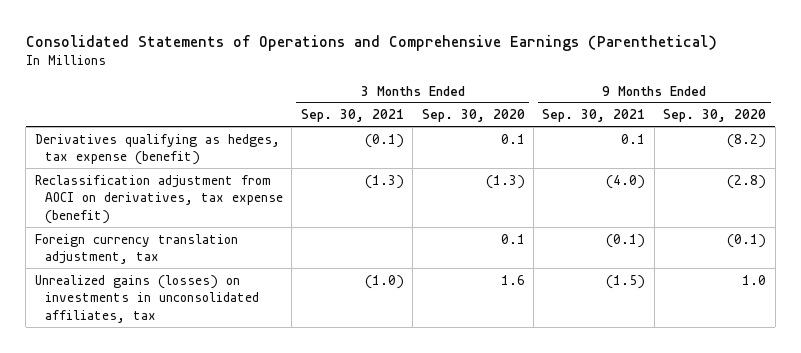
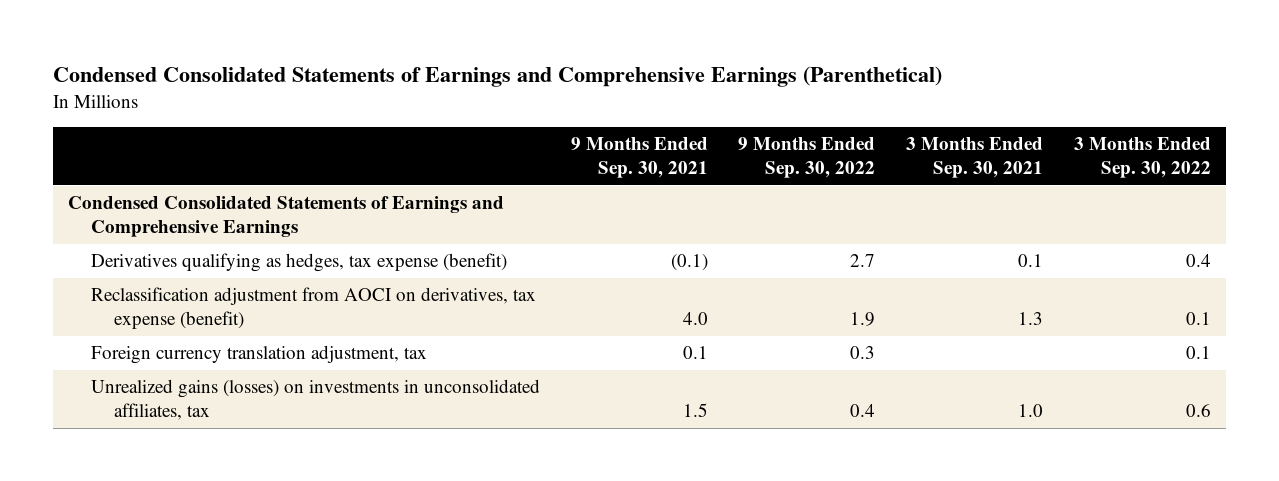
- Consolidated Statements of Operations and Comprehensive Earnings (Parenthetical)
+ Condensed Consolidated Statements of Earnings and Comprehensive Earnings (Parenthetical)
- | 3 Months Ended Sep. 30, 2021 | 3 Months Ended Sep. 30, 2020 | 9 Months Ended Sep. 30, 2021 | 9 Months Ended Sep. 30, 2020
+ | 9 Months Ended Sep. 30, 2021 | 9 Months Ended Sep. 30, 2022 | 3 Months Ended Sep. 30, 2021 | 3 Months Ended Sep. 30, 2022
- Derivatives qualifying as hedges, tax expense (benefit) | (0.1) | 0.1 | 0.1 | (8.2)
- Reclassification adjustment from AOCI on derivatives, tax expense (benefit) | (1.3) | (1.3) | (4.0) | (2.8)
- Foreign currency translation adjustment, tax | | 0.1 | (0.1) | (0.1)
- Unrealized gains (losses) on investments in unconsolidated affiliates, tax | (1.0) | 1.6 | (1.5) | 1.0
+ Condensed Consolidated Statements of Earnings and Comprehensive Earnings
+ Derivatives qualifying as hedges, tax expense (benefit) | (0.1) | 2.7 | 0.1 | 0.4
+ Reclassification adjustment from AOCI on derivatives, tax expense (benefit) | 4.0 | 1.9 | 1.3 | 0.1
+ Foreign currency translation adjustment, tax | 0.1 | 0.3 | | 0.1
+ Unrealized gains (losses) on investments in unconsolidated affiliates, tax | 1.5 | 0.4 | 1.0 | 0.6

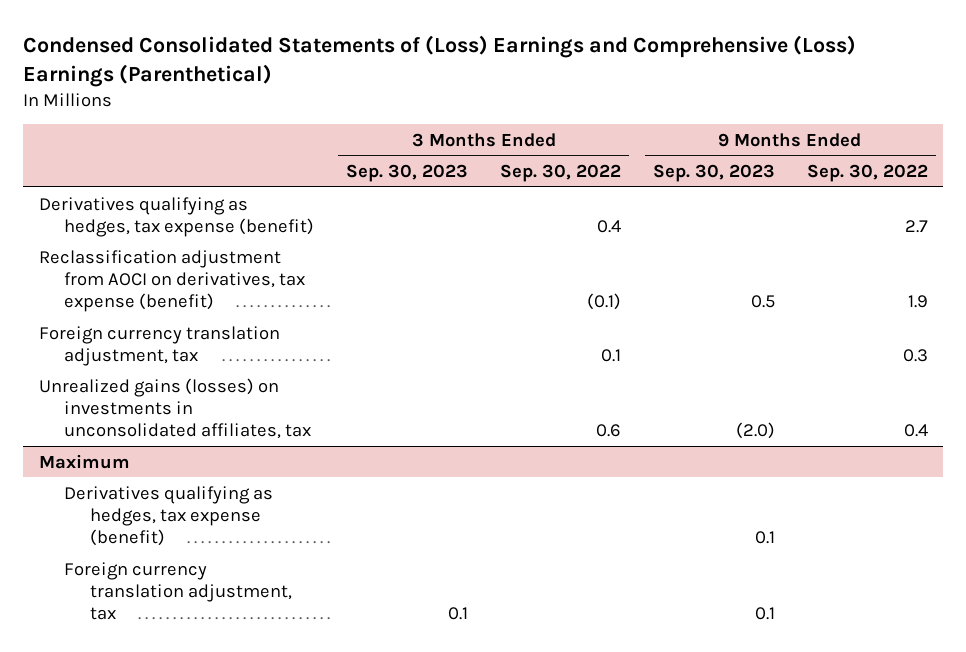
- Condensed Consolidated Statements of Earnings and Comprehensive Earnings (Parenthetical)
+ Condensed Consolidated Statements of (Loss) Earnings and Comprehensive (Loss) Earnings (Parenthetical)
- | 9 Months Ended Sep. 30, 2021 | 9 Months Ended Sep. 30, 2022 | 3 Months Ended Sep. 30, 2021 | 3 Months Ended Sep. 30, 2022
+ | 3 Months Ended Sep. 30, 2023 | 3 Months Ended Sep. 30, 2022 | 9 Months Ended Sep. 30, 2023 | 9 Months Ended Sep. 30, 2022
- Condensed Consolidated Statements of Earnings and Comprehensive Earnings
- Reclassification adjustment from AOCI on derivatives, tax expense (benefit) | 4.0 | 1.9 | 1.3 | 0.1
+ Reclassification adjustment from AOCI on derivatives, tax expense (benefit) | | (0.1) | 0.5 | 1.9
+ Maximum
+ Derivatives qualifying as hedges, tax expense (benefit) | | | 0.1 |
+ Foreign currency translation adjustment, tax | 0.1 | | 0.1 |

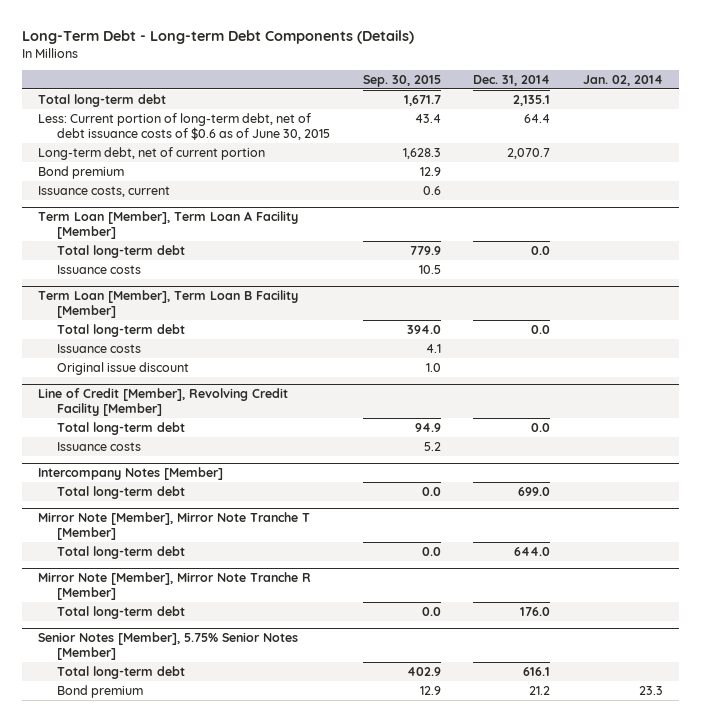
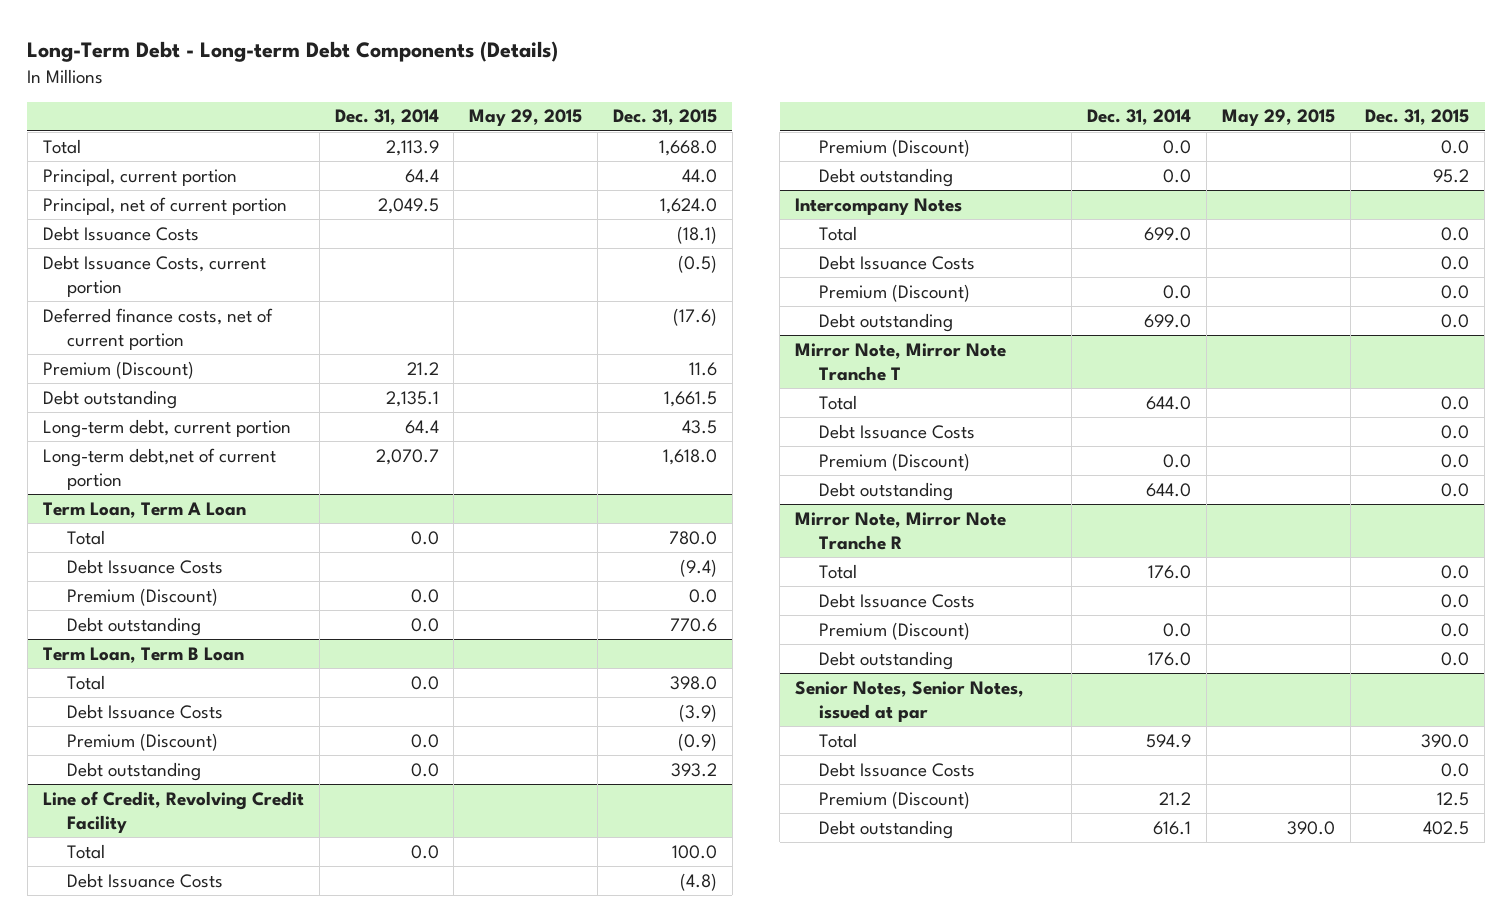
- | Sep. 30, 2015 | Dec. 31, 2014 | Jan. 02, 2014
+ | Dec. 31, 2014 | May 29, 2015 | Dec. 31, 2015
- Total long-term debt | 1,671.7 | 2,135.1 |
- Less: Current portion of long-term debt, net of debt issuance costs of $0.6 as of June 30, 2015 | 43.4 | 64.4 |
- Long-term debt, net of current portion | 1,628.3 | 2,070.7 |
- Bond premium | 12.9 | |
- Issuance costs, current | 0.6 | |
- Term Loan [Member], Term Loan A Facility [Member]
- Total long-term debt | 779.9 | 0.0 |
- Issuance costs | 10.5 | |
- Term Loan [Member], Term Loan B Facility [Member]
- Total long-term debt | 394.0 | 0.0 |
- Issuance costs | 4.1 | |
- Original issue discount | 1.0 | |
- Line of Credit [Member], Revolving Credit Facility [Member]
- Total long-term debt | 94.9 | 0.0 |
- Issuance costs | 5.2 | |
- Intercompany Notes [Member]
- Total long-term debt | 0.0 | 699.0 |
- Mirror Note [Member], Mirror Note Tranche T [Member]
- Total long-term debt | 0.0 | 644.0 |
- Mirror Note [Member], Mirror Note Tranche R [Member]
- Total long-term debt | 0.0 | 176.0 |
- Senior Notes [Member], 5.75% Senior Notes [Member]
- Total long-term debt | 402.9 | 616.1 |
- Bond premium | 12.9 | 21.2 | 23.3
+ Total | 2,113.9 | | 1,668.0
+ Principal, current portion | 64.4 | | 44.0
+ Principal, net of current portion | 2,049.5 | | 1,624.0
+ Debt Issuance Costs | | | (18.1)
+ Debt Issuance Costs, current portion | | | (0.5)
+ Deferred finance costs, net of current portion | | | (17.6)
+ Premium (Discount) | 21.2 | | 11.6
+ Debt outstanding | 2,135.1 | | 1,661.5
+ Long-term debt, current portion | 64.4 | | 43.5
+ Long-term debt,net of current portion | 2,070.7 | | 1,618.0
+ Term Loan, Term A Loan
+ Total | 0.0 | | 780.0
+ Debt Issuance Costs | | | (9.4)
+ Premium (Discount) | 0.0 | | 0.0
+ Debt outstanding | 0.0 | | 770.6
+ Term Loan, Term B Loan
+ Total | 0.0 | | 398.0
+ Debt Issuance Costs | | | (3.9)
+ Premium (Discount) | 0.0 | | (0.9)
+ Debt outstanding | 0.0 | | 393.2
+ Line of Credit, Revolving Credit Facility
+ Total | 0.0 | | 100.0
+ Debt Issuance Costs | | | (4.8)
+ Premium (Discount) | 0.0 | | 0.0
+ Debt outstanding | 0.0 | | 95.2
+ Intercompany Notes
+ Total | 699.0 | | 0.0
+ Debt Issuance Costs | | | 0.0
+ Premium (Discount) | 0.0 | | 0.0
+ Debt outstanding | 699.0 | | 0.0
+ Mirror Note, Mirror Note Tranche T
+ Total | 644.0 | | 0.0
+ Debt Issuance Costs | | | 0.0
+ Premium (Discount) | 0.0 | | 0.0
+ Debt outstanding | 644.0 | | 0.0
+ Mirror Note, Mirror Note Tranche R
+ Total | 176.0 | | 0.0
+ Debt Issuance Costs | | | 0.0
+ Premium (Discount) | 0.0 | | 0.0
+ Debt outstanding | 176.0 | | 0.0
+ Senior Notes, Senior Notes, issued at par
+ Total | 594.9 | | 390.0
+ Debt Issuance Costs | | | 0.0
+ Premium (Discount) | 21.2 | | 12.5
+ Debt outstanding | 616.1 | 390.0 | 402.5

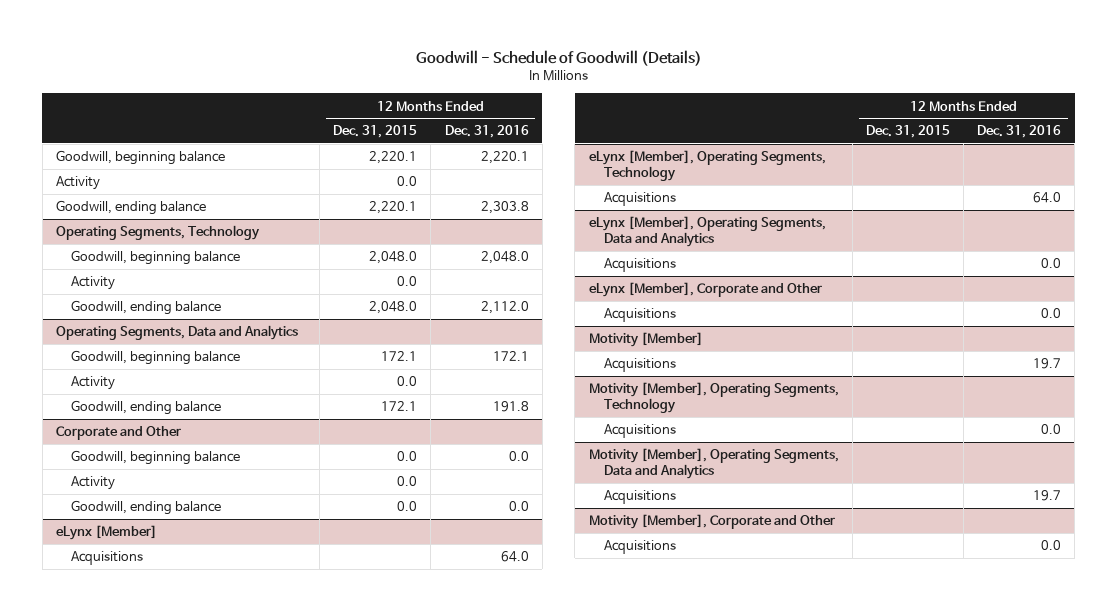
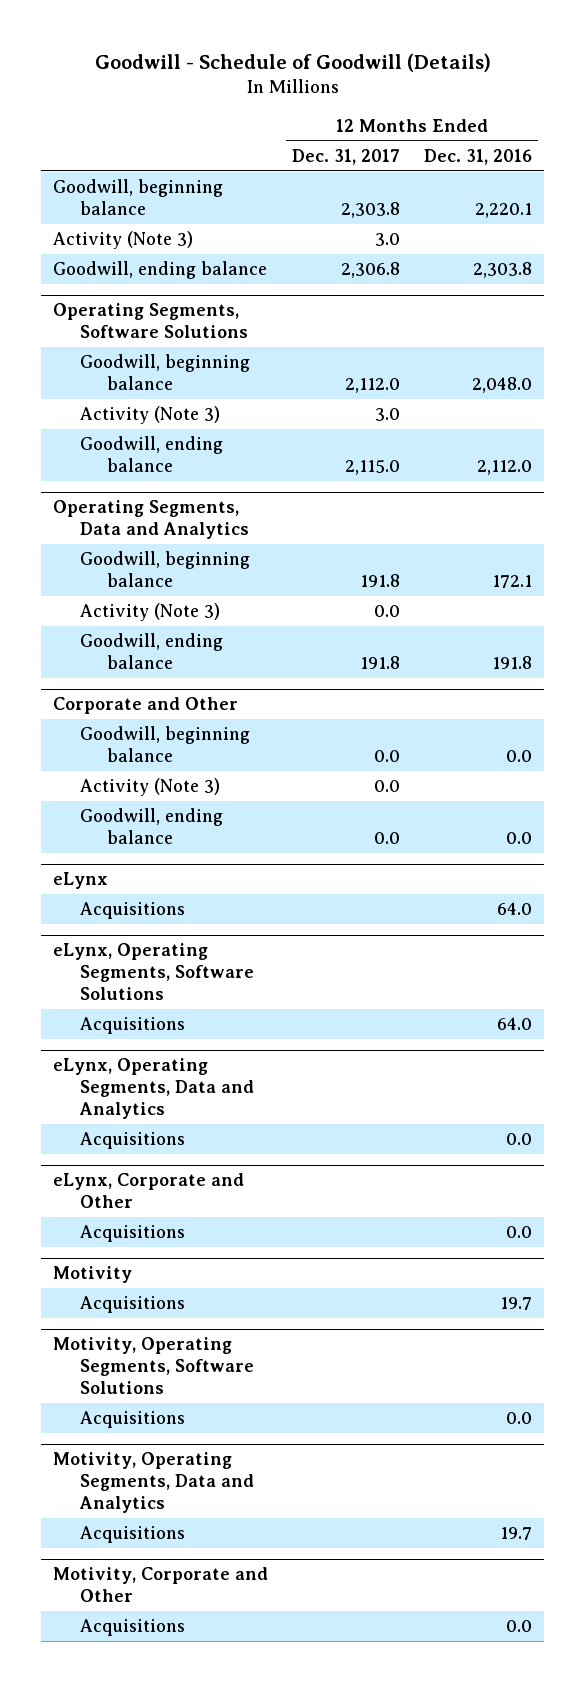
- | 12 Months Ended Dec. 31, 2015 | 12 Months Ended Dec. 31, 2016
+ | 12 Months Ended Dec. 31, 2017 | 12 Months Ended Dec. 31, 2016
- Activity | 0.0 |
+ Activity (Note 3) | 3.0 |
- Operating Segments, Technology
+ Operating Segments, Software Solutions
- Activity | 0.0 |
+ Activity (Note 3) | 3.0 |
@ Operating Segments, Data and Analytics
- Activity | 0.0 |
+ Activity (Note 3) | 0.0 |
@ Corporate and Other
- Activity | 0.0 |
+ Activity (Note 3) | 0.0 |
- eLynx [Member]
+ eLynx
- eLynx [Member], Operating Segments, Technology
+ eLynx, Operating Segments, Software Solutions
- eLynx [Member], Operating Segments, Data and Analytics
+ eLynx, Operating Segments, Data and Analytics
- eLynx [Member], Corporate and Other
+ eLynx, Corporate and Other
- Motivity [Member]
+ Motivity
- Motivity [Member], Operating Segments, Technology
+ Motivity, Operating Segments, Software Solutions
- Motivity [Member], Operating Segments, Data and Analytics
+ Motivity, Operating Segments, Data and Analytics
- Motivity [Member], Corporate and Other
+ Motivity, Corporate and Other

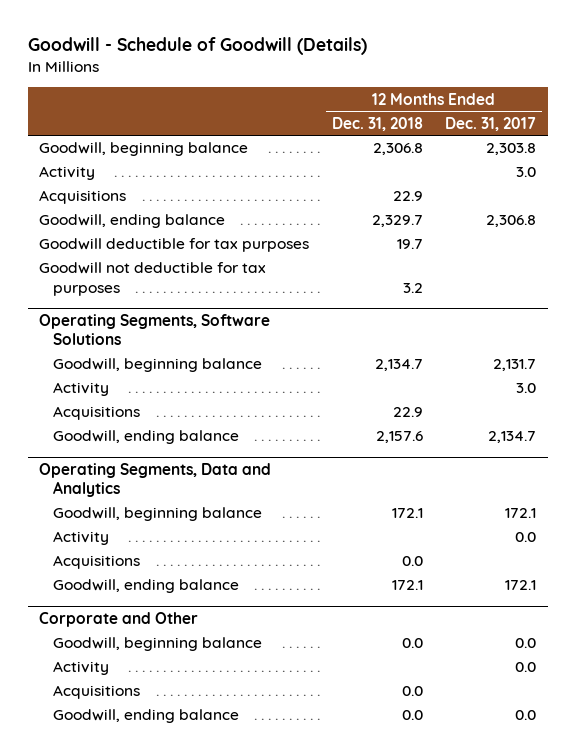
- | 12 Months Ended Dec. 31, 2017 | 12 Months Ended Dec. 31, 2016
+ | 12 Months Ended Dec. 31, 2018 | 12 Months Ended Dec. 31, 2017
- Activity (Note 3) | 3.0 |
+ Activity | | 3.0
+ Acquisitions | 22.9 |
+ Goodwill deductible for tax purposes | 19.7 |
+ Goodwill not deductible for tax purposes | 3.2 |
@ Operating Segments, Software Solutions
- Goodwill, beginning balance | 2,112.0 | 2,048.0
- Activity (Note 3) | 3.0 |
- Goodwill, ending balance | 2,115.0 | 2,112.0
+ Goodwill, beginning balance | 2,134.7 | 2,131.7
+ Activity | | 3.0
+ Acquisitions | 22.9 |
+ Goodwill, ending balance | 2,157.6 | 2,134.7
@ Operating Segments, Data and Analytics
- Goodwill, beginning balance | 191.8 | 172.1
- Activity (Note 3) | 0.0 |
- Goodwill, ending balance | 191.8 | 191.8
+ Goodwill, beginning balance | 172.1 | 172.1
+ Activity | | 0.0
+ Acquisitions | 0.0 |
+ Goodwill, ending balance | 172.1 | 172.1
@ Corporate and Other
- Activity (Note 3) | 0.0 |
- eLynx
- Acquisitions | | 64.0
- eLynx, Operating Segments, Software Solutions
- Acquisitions | | 64.0
- eLynx, Operating Segments, Data and Analytics
- Acquisitions | | 0.0
- eLynx, Corporate and Other
- Acquisitions | | 0.0
- Motivity
- Acquisitions | | 19.7
- Motivity, Operating Segments, Software Solutions
- Acquisitions | | 0.0
- Motivity, Operating Segments, Data and Analytics
- Acquisitions | | 19.7
- Motivity, Corporate and Other
@ Corporate and Other
+ Activity | | 0.0
moved down: Goodwill, ending balance | 0.0 | 0.0

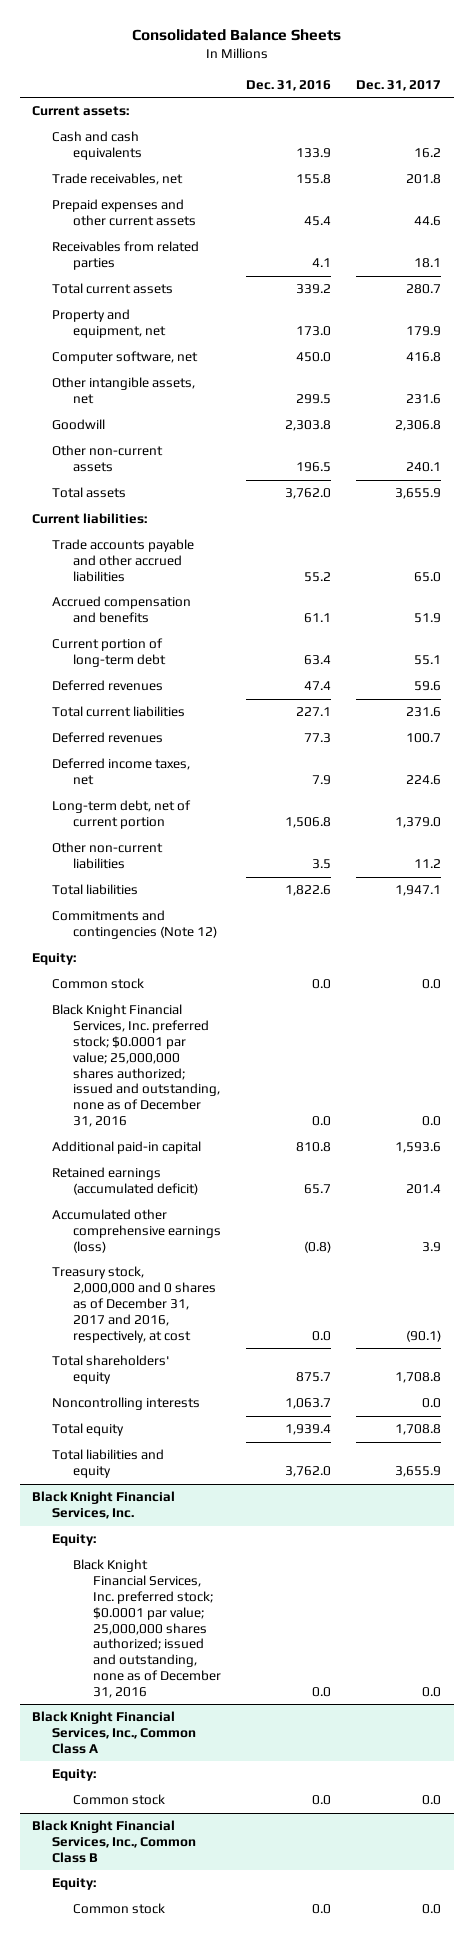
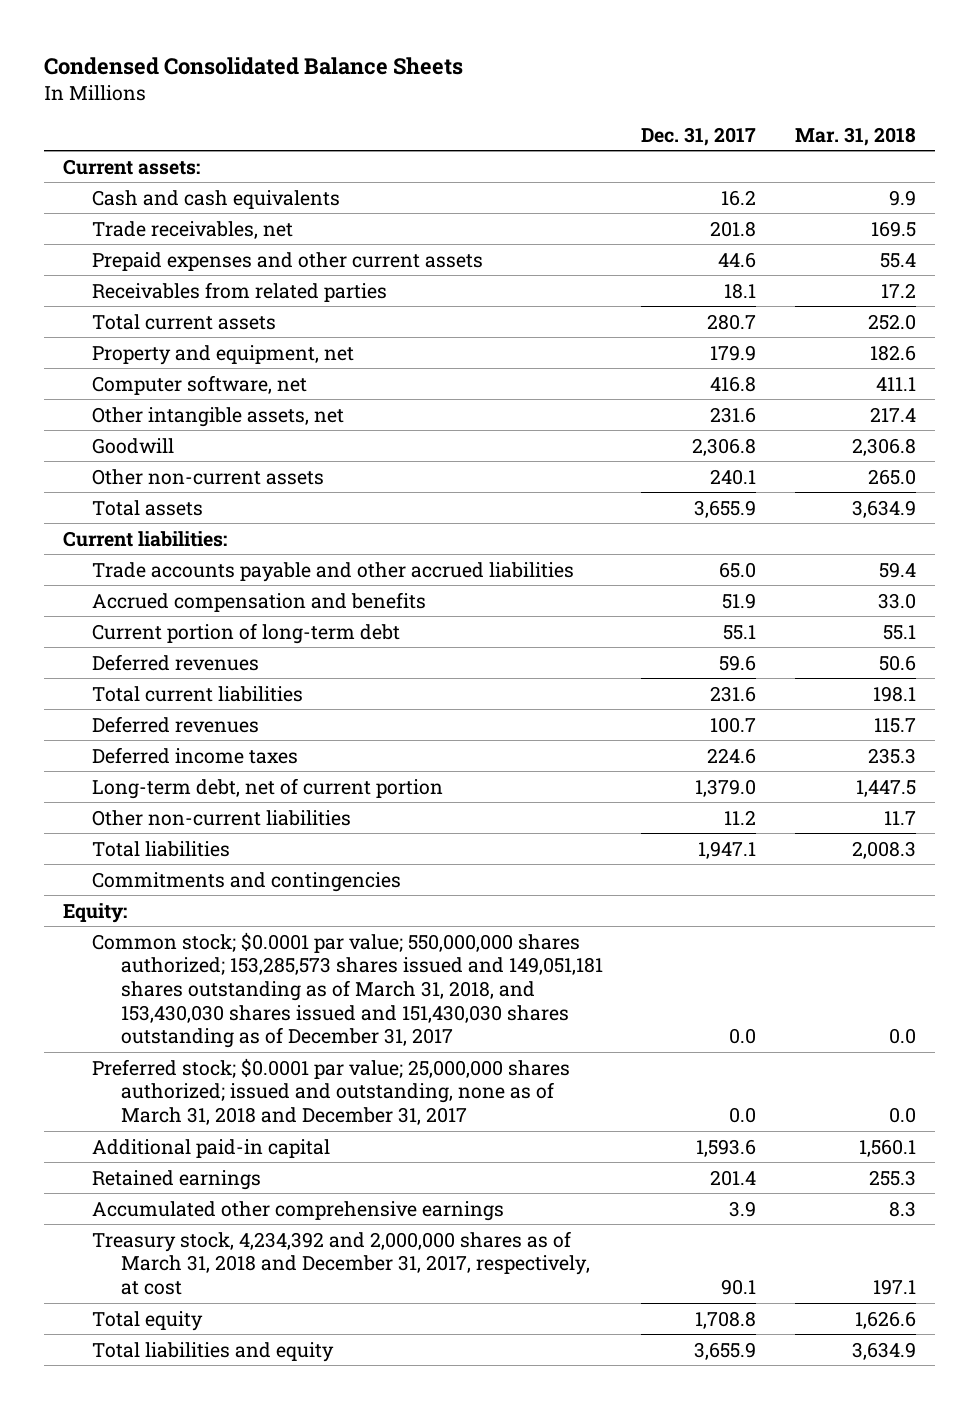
- Consolidated Balance Sheets
+ Condensed Consolidated Balance Sheets
- | Dec. 31, 2016 | Dec. 31, 2017
+ | Dec. 31, 2017 | Mar. 31, 2018
- Deferred income taxes, net | 7.9 | 224.6
+ Deferred income taxes | 224.6 | 235.3
- Commitments and contingencies (Note 12)
+ Commitments and contingencies
- Common stock | 0.0 | 0.0
- Black Knight Financial Services, Inc. preferred stock; $0.0001 par value; 25,000,000 shares authorized; issued and outstanding, none as of December 31, 2016 | 0.0 | 0.0
+ Common stock; $0.0001 par value; 550,000,000 shares authorized; 153,285,573 shares issued and 149,051,181 shares outstanding as of March 31, 2018, and 153,430,030 shares issued and 151,430,030 shares outstanding as of December 31, 2017 | 0.0 | 0.0
+ Preferred stock; $0.0001 par value; 25,000,000 shares authorized; issued and outstanding, none as of March 31, 2018 and December 31, 2017 | 0.0 | 0.0
- Retained earnings (accumulated deficit) | 65.7 | 201.4
- Accumulated other comprehensive earnings (loss) | (0.8) | 3.9
- Treasury stock, 2,000,000 and 0 shares as of December 31, 2017 and 2016, respectively, at cost | 0.0 | (90.1)
- Total shareholders' equity | 875.7 | 1,708.8
- Noncontrolling interests | 1,063.7 | 0.0
+ Retained earnings | 201.4 | 255.3
+ Accumulated other comprehensive earnings | 3.9 | 8.3
+ Treasury stock, 4,234,392 and 2,000,000 shares as of March 31, 2018 and December 31, 2017, respectively, at cost | 90.1 | 197.1
- Black Knight Financial Services, Inc.
- Equity:
- Black Knight Financial Services, Inc. preferred stock; $0.0001 par value; 25,000,000 shares authorized; issued and outstanding, none as of December 31, 2016 | 0.0 | 0.0
- Black Knight Financial Services, Inc., Common Class A
- Equity:
- Common stock | 0.0 | 0.0
- Black Knight Financial Services, Inc., Common Class B
- Equity:
- Common stock | 0.0 | 0.0

